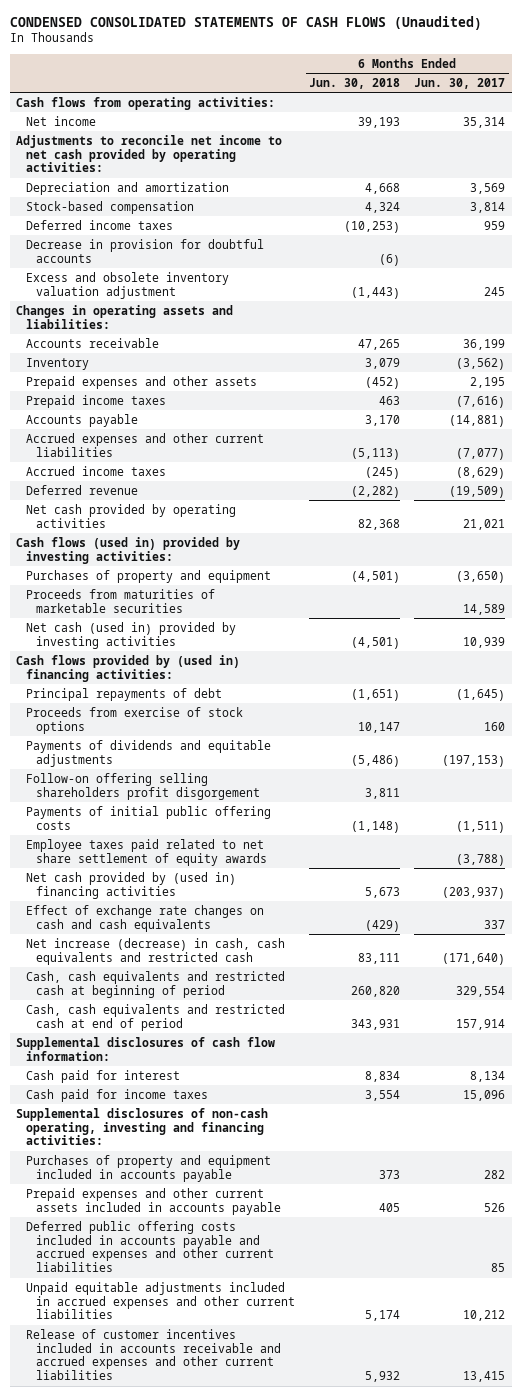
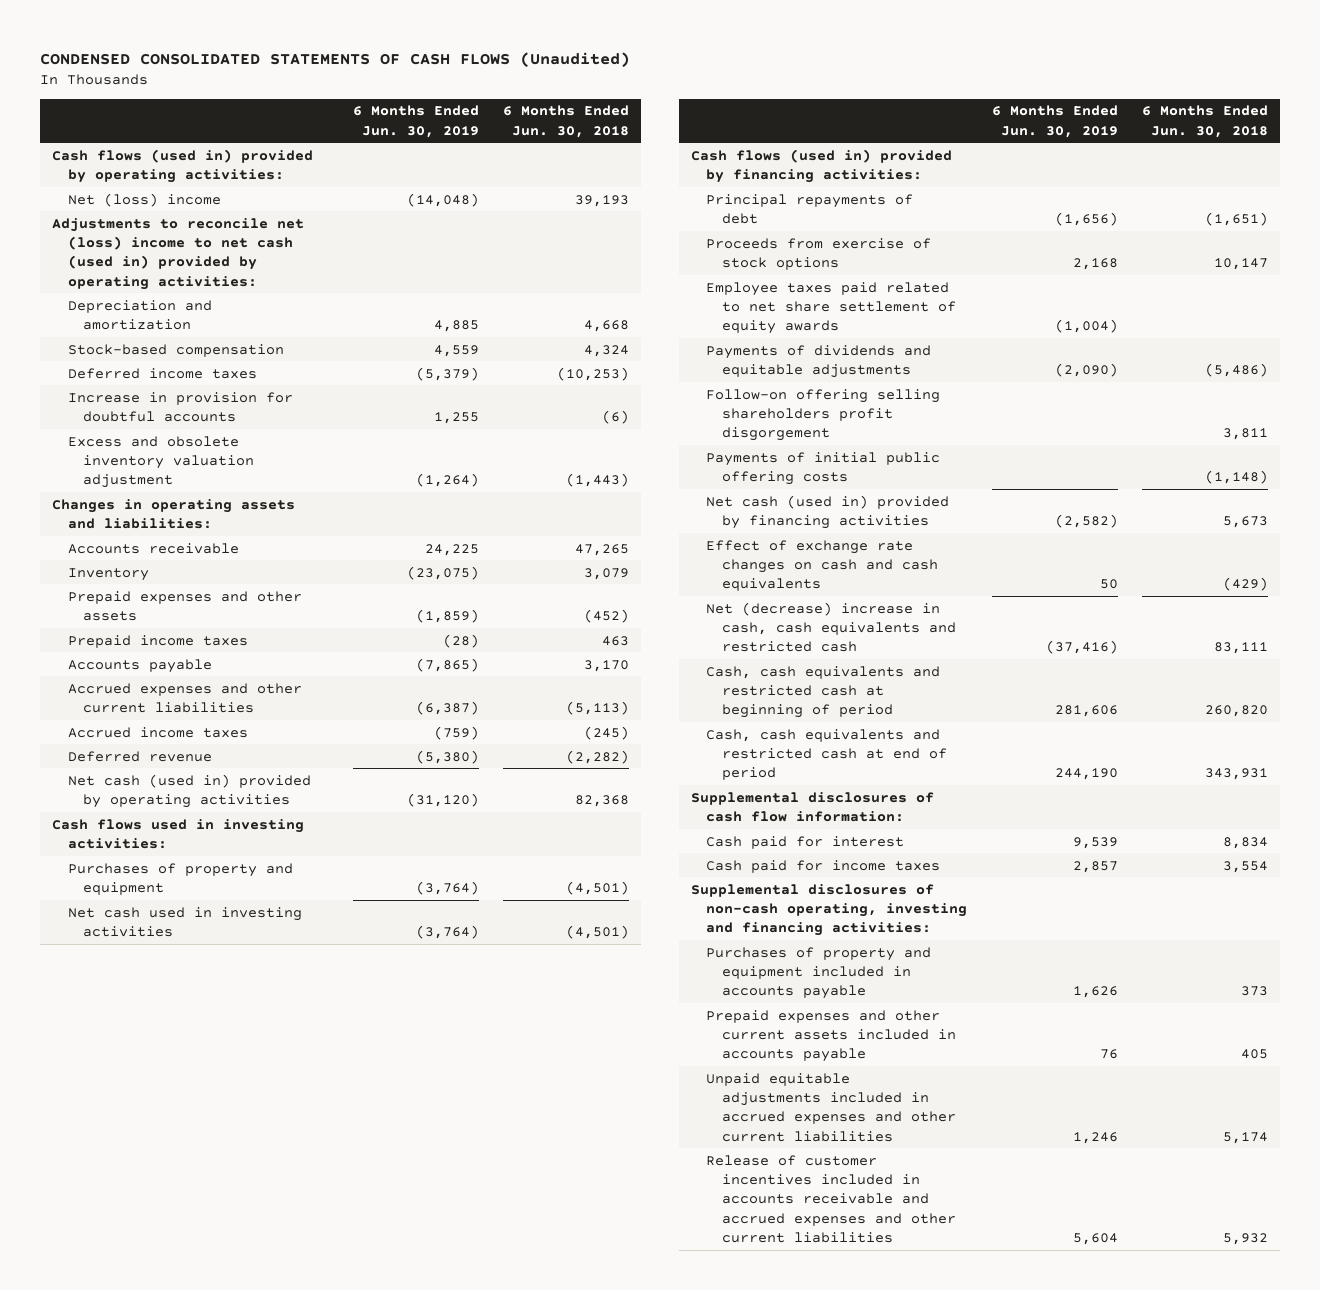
- | 6 Months Ended Jun. 30, 2018 | 6 Months Ended Jun. 30, 2017
+ | 6 Months Ended Jun. 30, 2019 | 6 Months Ended Jun. 30, 2018
- Cash flows from operating activities:
- Net income | 39,193 | 35,314
- Adjustments to reconcile net income to net cash provided by operating activities:
+ Cash flows (used in) provided by operating activities:
+ Net (loss) income | (14,048) | 39,193
+ Adjustments to reconcile net (loss) income to net cash (used in) provided by operating activities:
- Decrease in provision for doubtful accounts | (6) |
+ Increase in provision for doubtful accounts | 1,255 | (6)
- Net cash provided by operating activities | 82,368 | 21,021
- Cash flows (used in) provided by investing activities:
+ Net cash (used in) provided by operating activities | (31,120) | 82,368
+ Cash flows used in investing activities:
- Proceeds from maturities of marketable securities | | 14,589
- Net cash (used in) provided by investing activities | (4,501) | 10,939
- Cash flows provided by (used in) financing activities:
+ Net cash used in investing activities | (3,764) | (4,501)
+ Cash flows (used in) provided by financing activities:
moved up: Employee taxes paid related to net share settlement of equity awards | (1,004) |
- Net cash provided by (used in) financing activities | 5,673 | (203,937)
+ Net cash (used in) provided by financing activities | (2,582) | 5,673
- Net increase (decrease) in cash, cash equivalents and restricted cash | 83,111 | (171,640)
+ Net (decrease) increase in cash, cash equivalents and restricted cash | (37,416) | 83,111
- Deferred public offering costs included in accounts payable and accrued expenses and other current liabilities | | 85

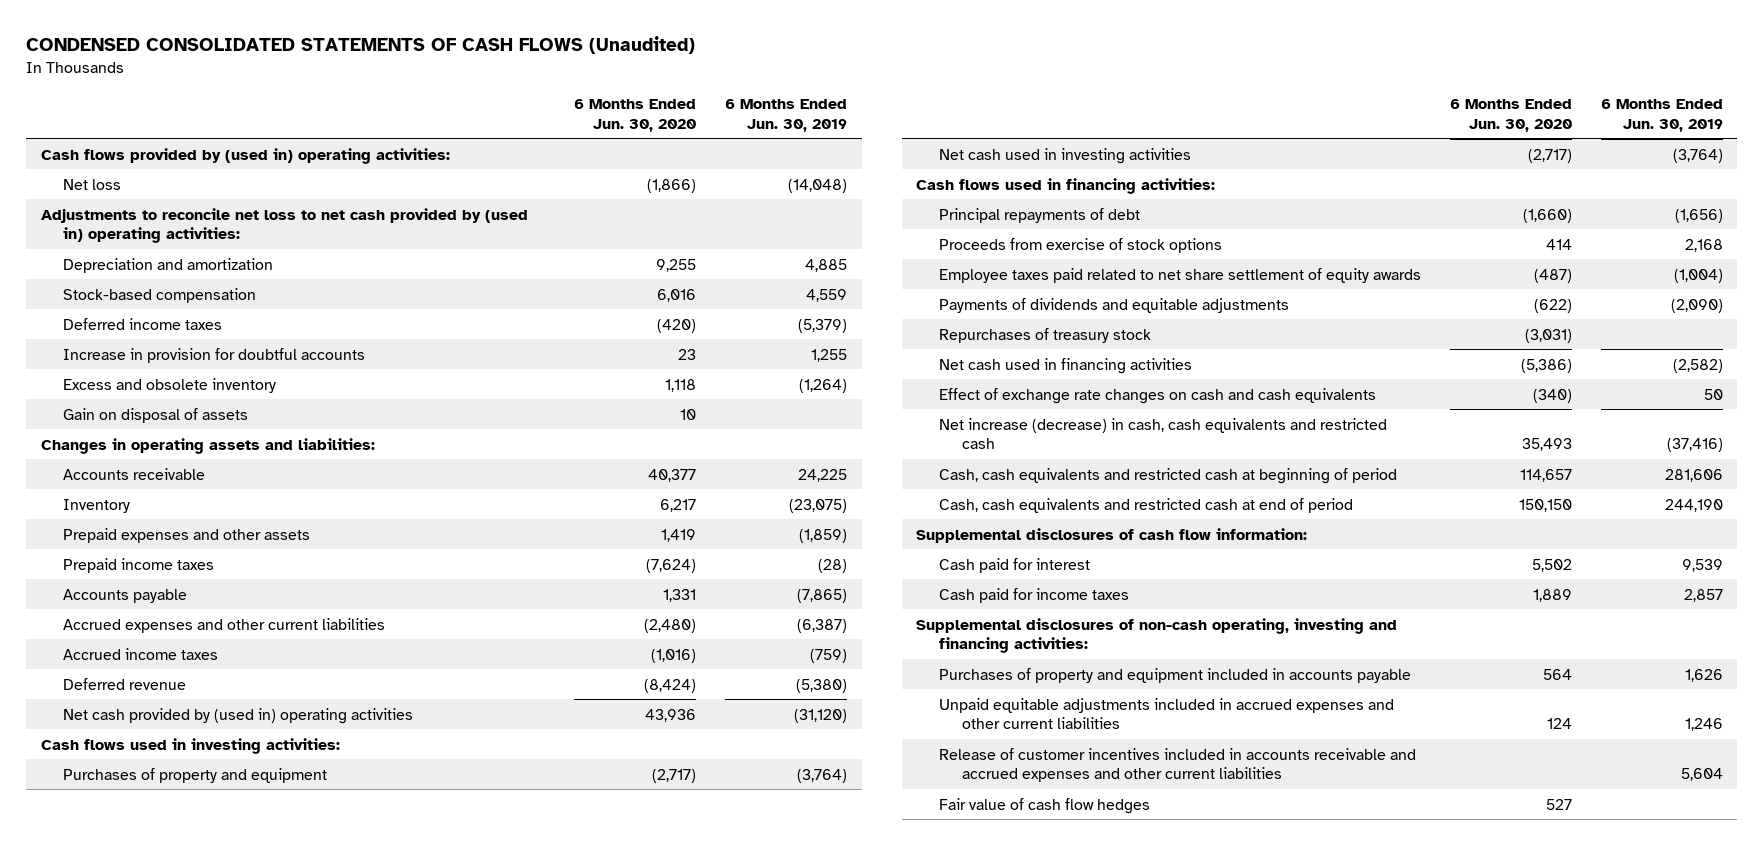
- | 6 Months Ended Jun. 30, 2019 | 6 Months Ended Jun. 30, 2018
+ | 6 Months Ended Jun. 30, 2020 | 6 Months Ended Jun. 30, 2019
- Cash flows (used in) provided by operating activities:
- Net (loss) income | (14,048) | 39,193
- Adjustments to reconcile net (loss) income to net cash (used in) provided by operating activities:
+ Cash flows provided by (used in) operating activities:
+ Net loss | (1,866) | (14,048)
+ Adjustments to reconcile net loss to net cash provided by (used in) operating activities:
- Excess and obsolete inventory valuation adjustment | (1,264) | (1,443)
+ Excess and obsolete inventory | 1,118 | (1,264)
+ Gain on disposal of assets | 10 |
- Net cash (used in) provided by operating activities | (31,120) | 82,368
+ Net cash provided by (used in) operating activities | 43,936 | (31,120)
- Cash flows (used in) provided by financing activities:
+ Cash flows used in financing activities:
- Follow-on offering selling shareholders profit disgorgement | | 3,811
- Payments of initial public offering costs | | (1,148)
- Net cash (used in) provided by financing activities | (2,582) | 5,673
+ Repurchases of treasury stock | (3,031) |
+ Net cash used in financing activities | (5,386) | (2,582)
- Net (decrease) increase in cash, cash equivalents and restricted cash | (37,416) | 83,111
+ Net increase (decrease) in cash, cash equivalents and restricted cash | 35,493 | (37,416)
- Prepaid expenses and other current assets included in accounts payable | 76 | 405
+ Fair value of cash flow hedges | 527 |

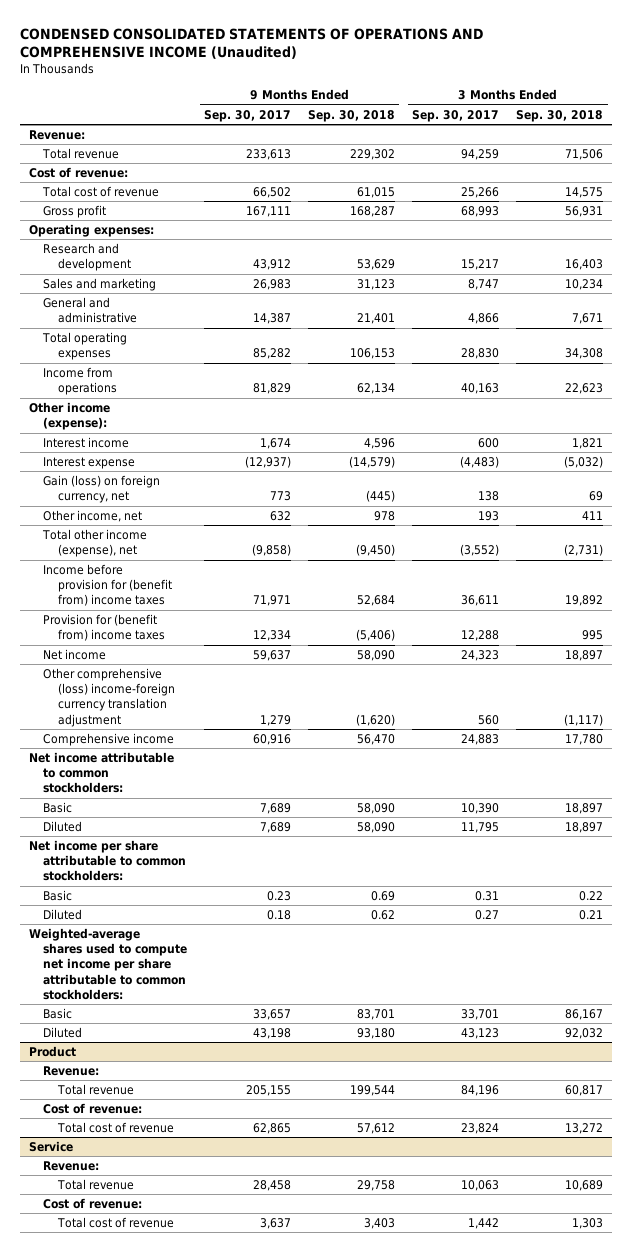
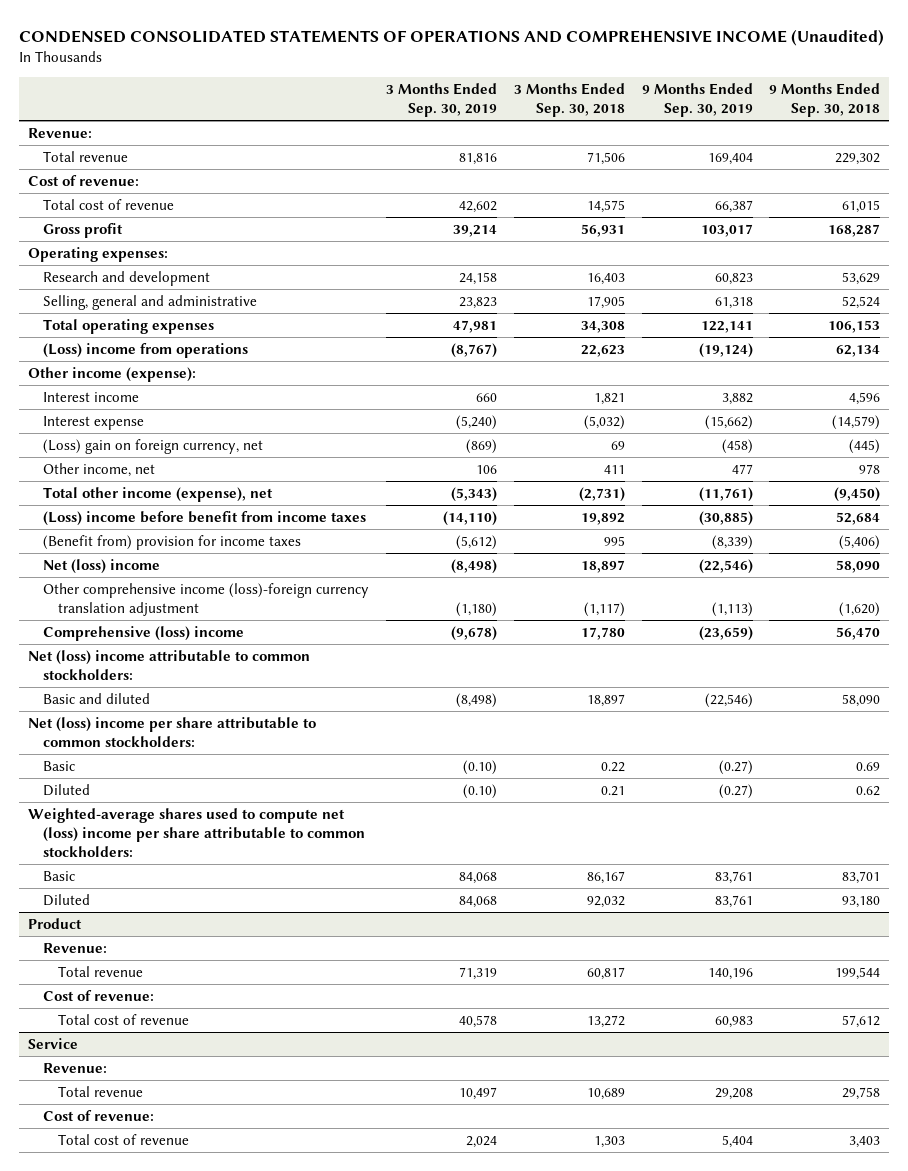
- | 9 Months Ended Sep. 30, 2017 | 9 Months Ended Sep. 30, 2018 | 3 Months Ended Sep. 30, 2017 | 3 Months Ended Sep. 30, 2018
+ | 3 Months Ended Sep. 30, 2019 | 3 Months Ended Sep. 30, 2018 | 9 Months Ended Sep. 30, 2019 | 9 Months Ended Sep. 30, 2018
- Sales and marketing | 26,983 | 31,123 | 8,747 | 10,234
- General and administrative | 14,387 | 21,401 | 4,866 | 7,671
+ Selling, general and administrative | 23,823 | 17,905 | 61,318 | 52,524
- Income from operations | 81,829 | 62,134 | 40,163 | 22,623
+ (Loss) income from operations | (8,767) | 22,623 | (19,124) | 62,134
- Gain (loss) on foreign currency, net | 773 | (445) | 138 | 69
+ (Loss) gain on foreign currency, net | (869) | 69 | (458) | (445)
- Income before provision for (benefit from) income taxes | 71,971 | 52,684 | 36,611 | 19,892
- Provision for (benefit from) income taxes | 12,334 | (5,406) | 12,288 | 995
- Net income | 59,637 | 58,090 | 24,323 | 18,897
- Other comprehensive (loss) income-foreign currency translation adjustment | 1,279 | (1,620) | 560 | (1,117)
- Comprehensive income | 60,916 | 56,470 | 24,883 | 17,780
- Net income attributable to common stockholders:
- Basic | 7,689 | 58,090 | 10,390 | 18,897
- Diluted | 7,689 | 58,090 | 11,795 | 18,897
- Net income per share attributable to common stockholders:
+ (Loss) income before benefit from income taxes | (14,110) | 19,892 | (30,885) | 52,684
+ (Benefit from) provision for income taxes | (5,612) | 995 | (8,339) | (5,406)
+ Net (loss) income | (8,498) | 18,897 | (22,546) | 58,090
+ Other comprehensive income (loss)-foreign currency translation adjustment | (1,180) | (1,117) | (1,113) | (1,620)
+ Comprehensive (loss) income | (9,678) | 17,780 | (23,659) | 56,470
+ Net (loss) income attributable to common stockholders:
+ Basic and diluted | (8,498) | 18,897 | (22,546) | 58,090
+ Net (loss) income per share attributable to common stockholders:
- Weighted-average shares used to compute net income per share attributable to common stockholders:
+ Weighted-average shares used to compute net (loss) income per share attributable to common stockholders:

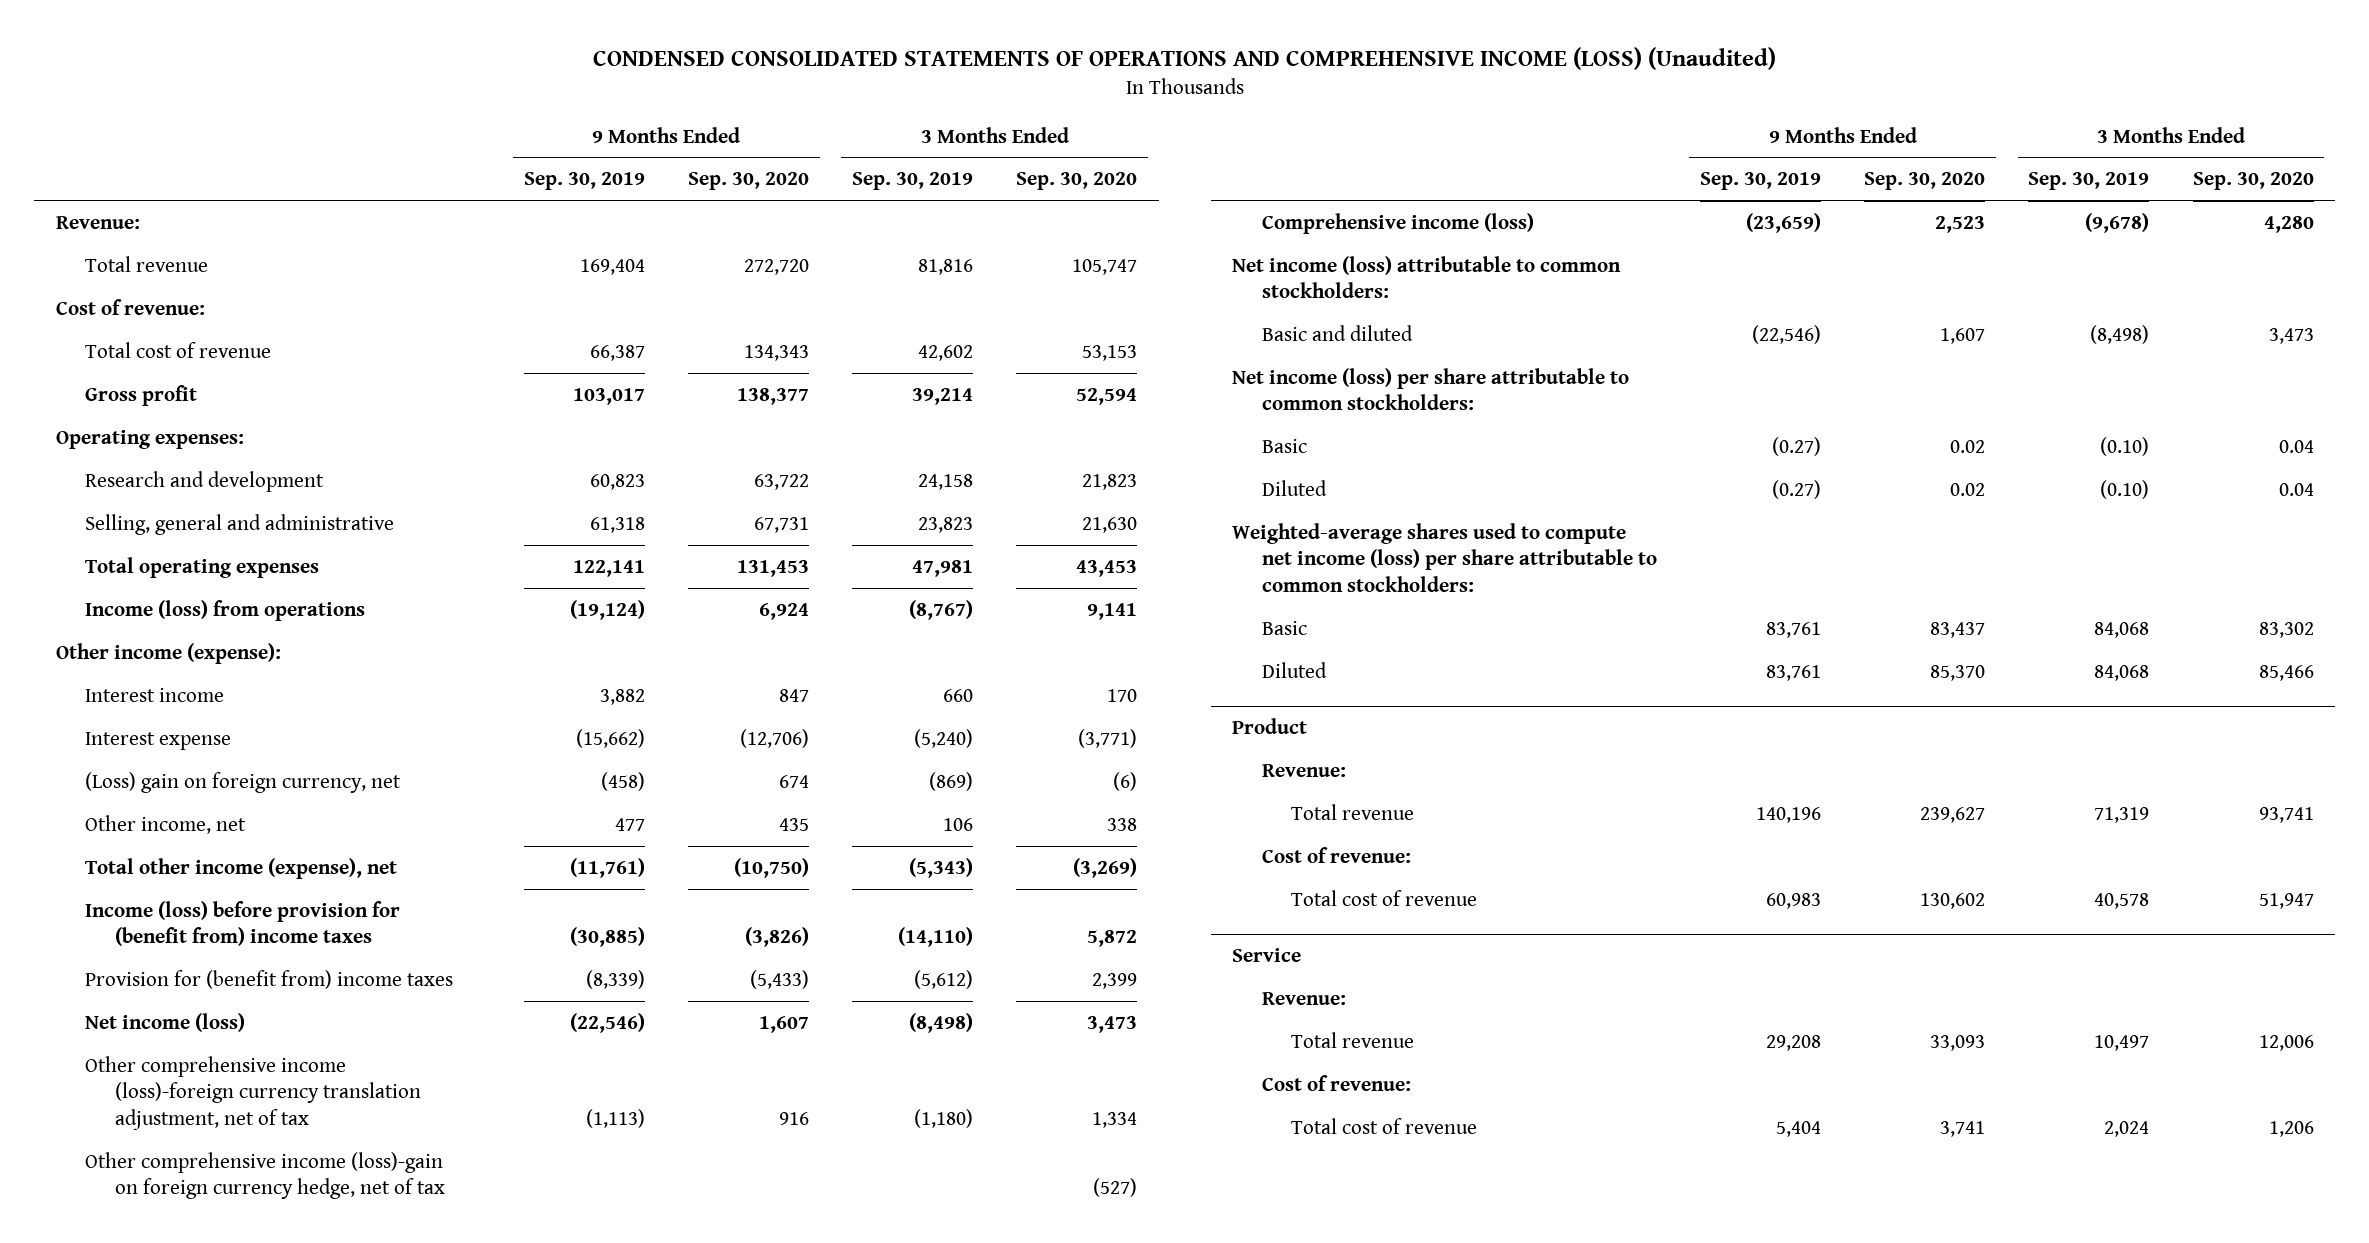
- CONDENSED CONSOLIDATED STATEMENTS OF OPERATIONS AND COMPREHENSIVE INCOME (Unaudited)
+ CONDENSED CONSOLIDATED STATEMENTS OF OPERATIONS AND COMPREHENSIVE INCOME (LOSS) (Unaudited)
- | 3 Months Ended Sep. 30, 2019 | 3 Months Ended Sep. 30, 2018 | 9 Months Ended Sep. 30, 2019 | 9 Months Ended Sep. 30, 2018
+ | 9 Months Ended Sep. 30, 2019 | 9 Months Ended Sep. 30, 2020 | 3 Months Ended Sep. 30, 2019 | 3 Months Ended Sep. 30, 2020
- (Loss) income from operations | (8,767) | 22,623 | (19,124) | 62,134
+ Income (loss) from operations | (19,124) | 6,924 | (8,767) | 9,141
- (Loss) income before benefit from income taxes | (14,110) | 19,892 | (30,885) | 52,684
- (Benefit from) provision for income taxes | (5,612) | 995 | (8,339) | (5,406)
- Net (loss) income | (8,498) | 18,897 | (22,546) | 58,090
- Other comprehensive income (loss)-foreign currency translation adjustment | (1,180) | (1,117) | (1,113) | (1,620)
- Comprehensive (loss) income | (9,678) | 17,780 | (23,659) | 56,470
- Net (loss) income attributable to common stockholders:
+ Income (loss) before provision for (benefit from) income taxes | (30,885) | (3,826) | (14,110) | 5,872
+ Provision for (benefit from) income taxes | (8,339) | (5,433) | (5,612) | 2,399
+ Net income (loss) | (22,546) | 1,607 | (8,498) | 3,473
+ Other comprehensive income (loss)-foreign currency translation adjustment, net of tax | (1,113) | 916 | (1,180) | 1,334
+ Other comprehensive income (loss)-gain on foreign currency hedge, net of tax | | | | (527)
+ Comprehensive income (loss) | (23,659) | 2,523 | (9,678) | 4,280
+ Net income (loss) attributable to common stockholders:
- Net (loss) income per share attributable to common stockholders:
+ Net income (loss) per share attributable to common stockholders:
- Weighted-average shares used to compute net (loss) income per share attributable to common stockholders:
+ Weighted-average shares used to compute net income (loss) per share attributable to common stockholders:

